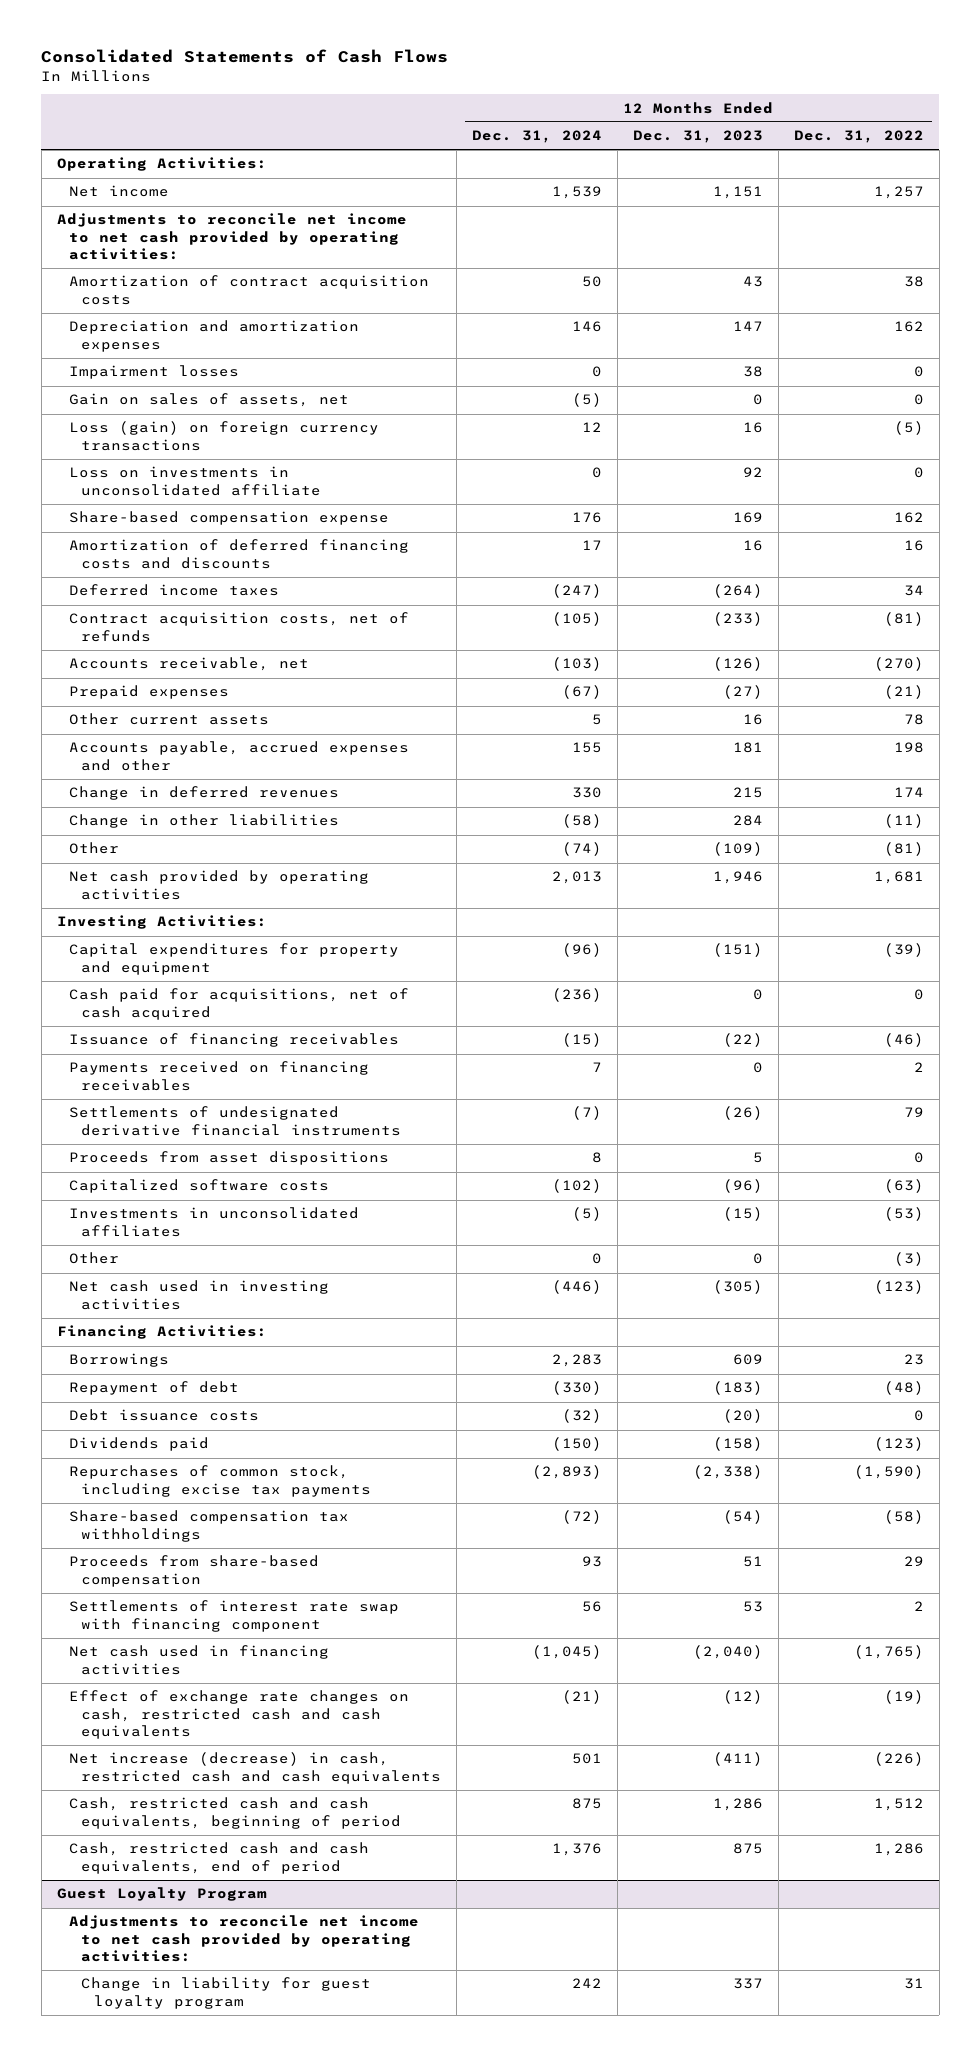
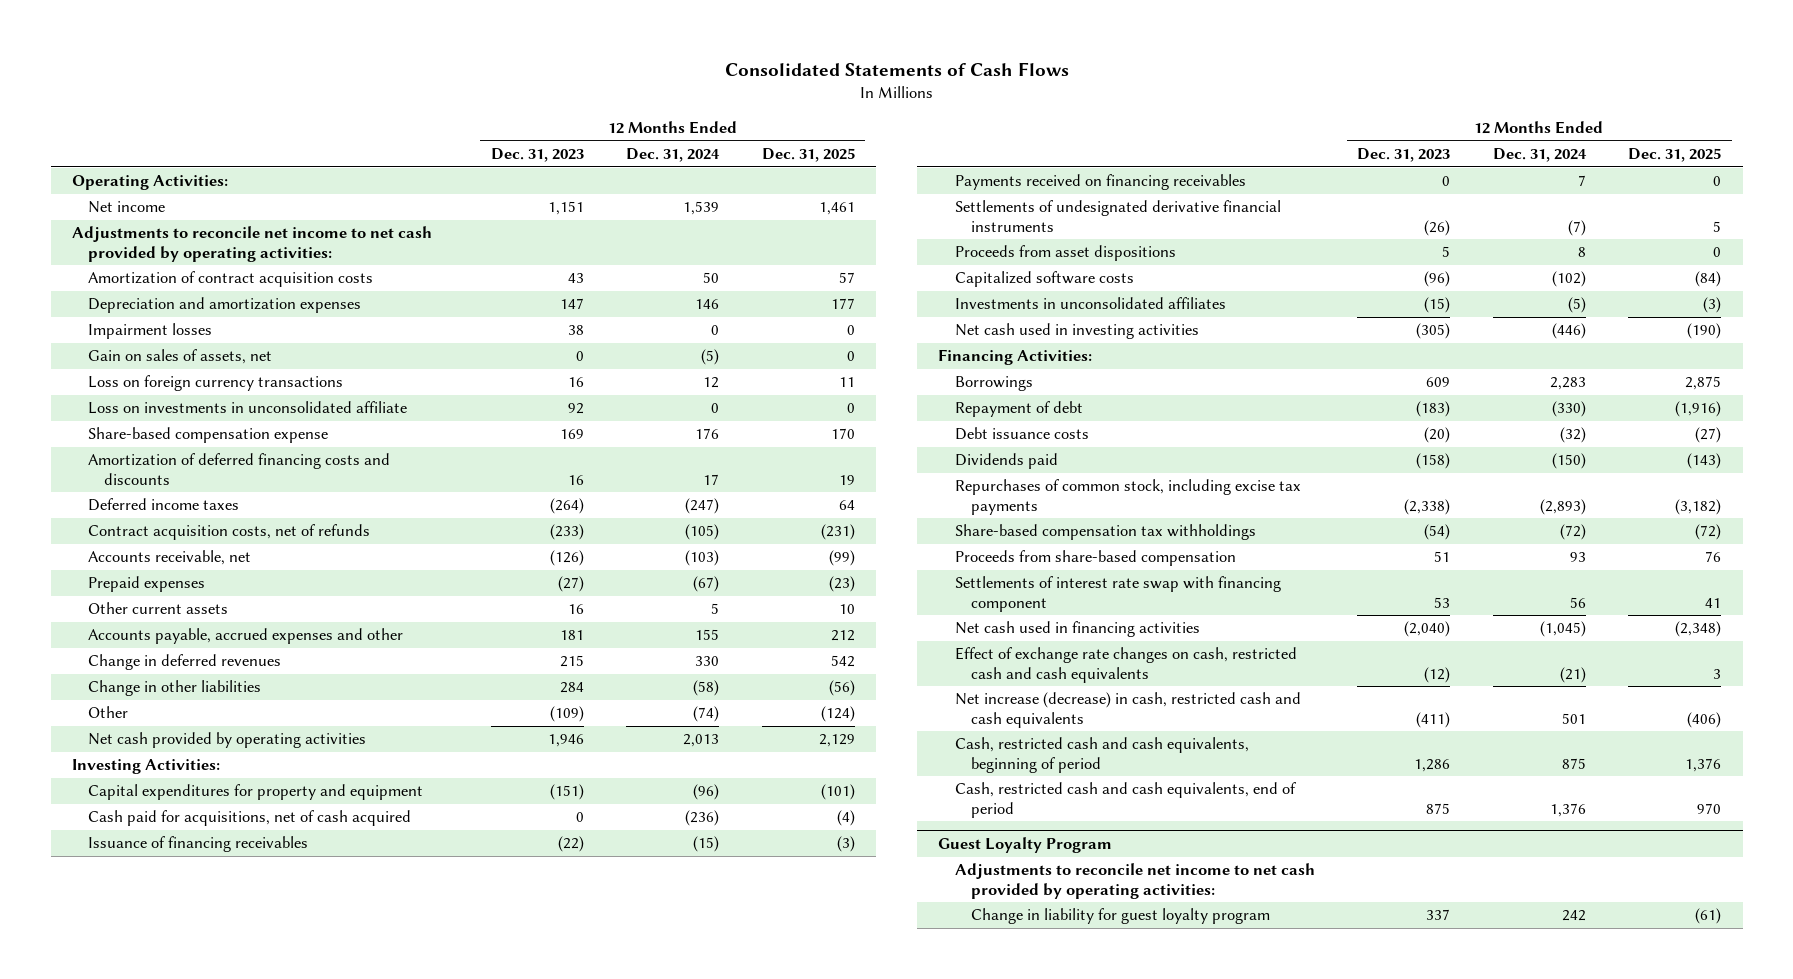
- | 12 Months Ended Dec. 31, 2024 | 12 Months Ended Dec. 31, 2023 | 12 Months Ended Dec. 31, 2022
+ | 12 Months Ended Dec. 31, 2023 | 12 Months Ended Dec. 31, 2024 | 12 Months Ended Dec. 31, 2025
- Loss (gain) on foreign currency transactions | 12 | 16 | (5)
+ Loss on foreign currency transactions | 16 | 12 | 11
- Other | 0 | 0 | (3)

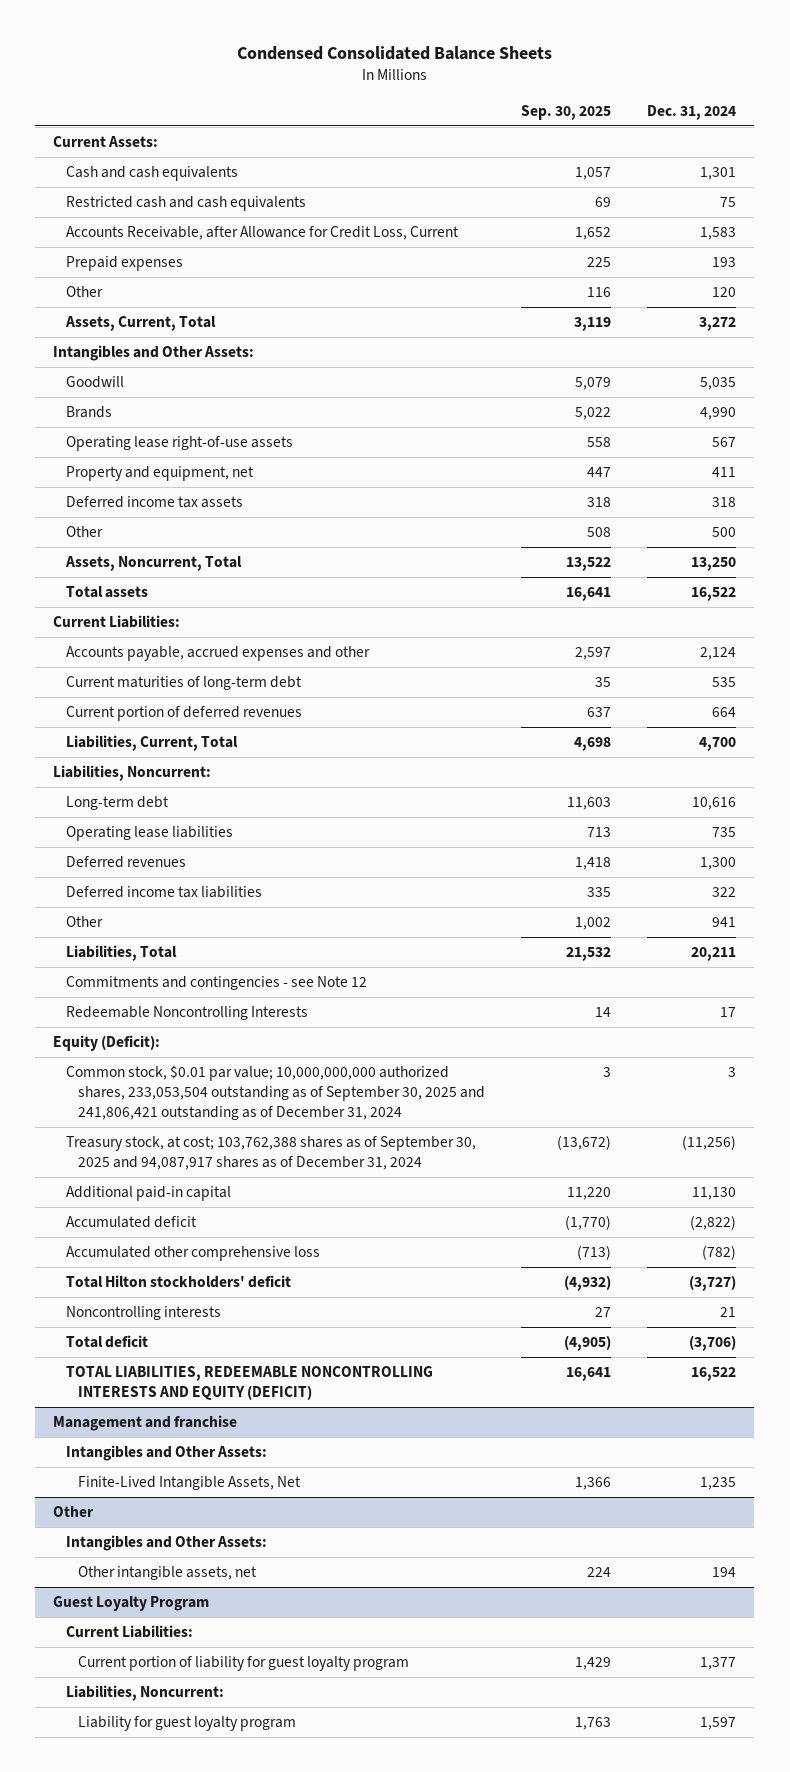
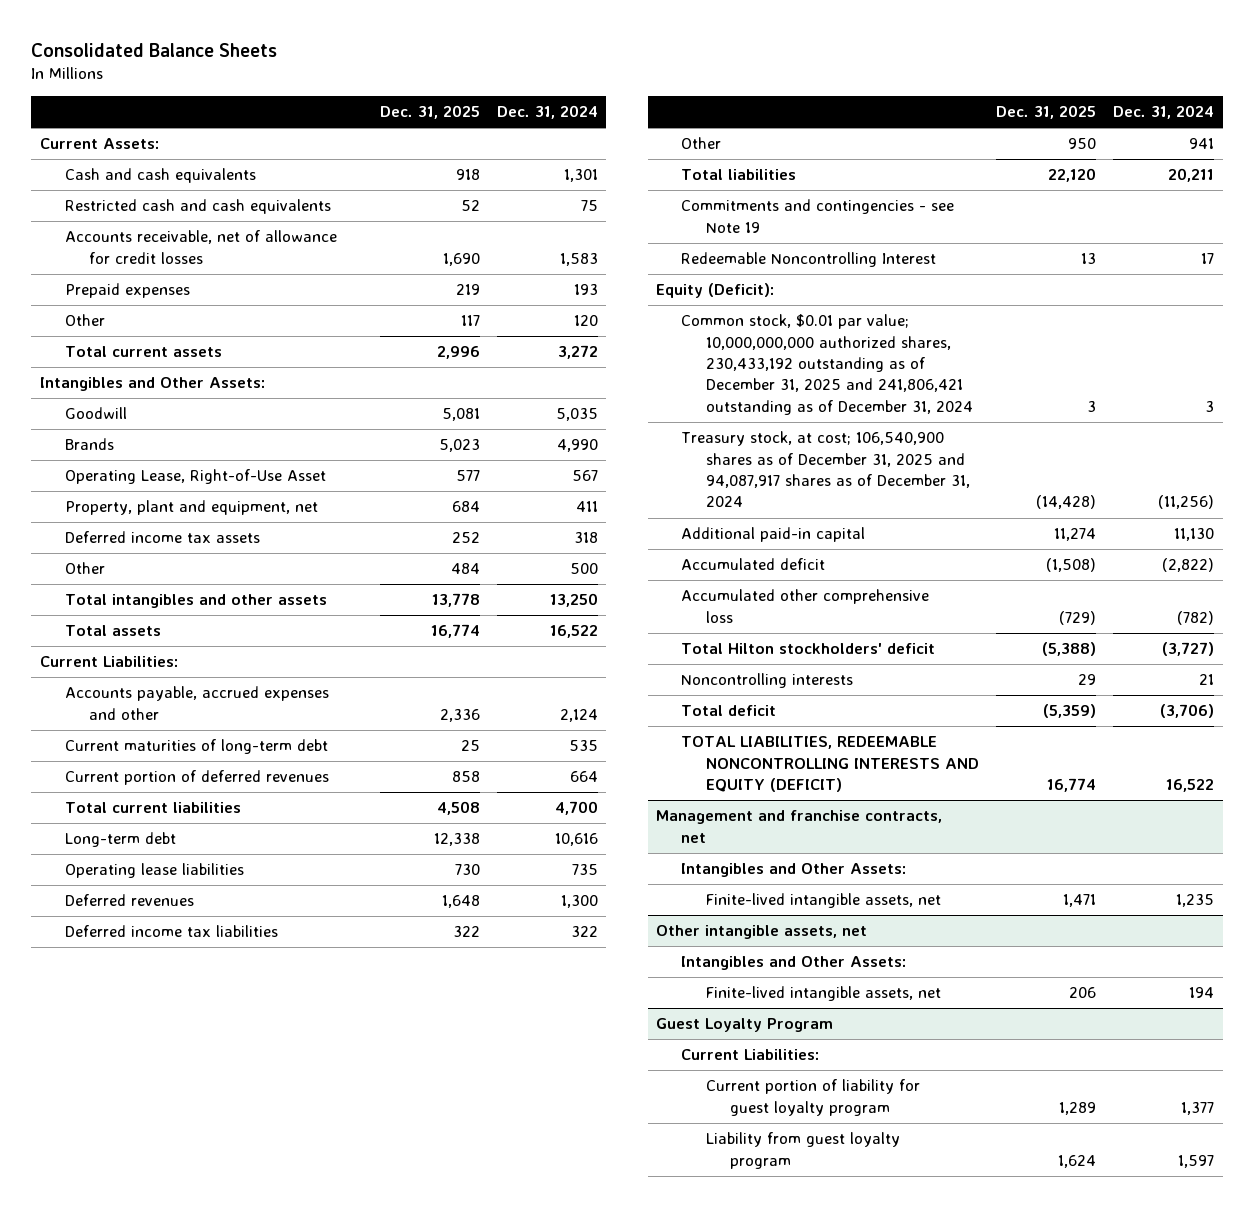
- Condensed Consolidated Balance Sheets
+ Consolidated Balance Sheets
- | Sep. 30, 2025 | Dec. 31, 2024
+ | Dec. 31, 2025 | Dec. 31, 2024
- Accounts Receivable, after Allowance for Credit Loss, Current | 1,652 | 1,583
+ Accounts receivable, net of allowance for credit losses | 1,690 | 1,583
- Assets, Current, Total | 3,119 | 3,272
+ Total current assets | 2,996 | 3,272
- Operating lease right-of-use assets | 558 | 567
- Property and equipment, net | 447 | 411
+ Operating Lease, Right-of-Use Asset | 577 | 567
+ Property, plant and equipment, net | 684 | 411
- Assets, Noncurrent, Total | 13,522 | 13,250
+ Total intangibles and other assets | 13,778 | 13,250
- Liabilities, Current, Total | 4,698 | 4,700
- Liabilities, Noncurrent:
+ Total current liabilities | 4,508 | 4,700
- Liabilities, Total | 21,532 | 20,211
- Commitments and contingencies - see Note 12
- Redeemable Noncontrolling Interests | 14 | 17
+ Total liabilities | 22,120 | 20,211
+ Commitments and contingencies - see Note 19
+ Redeemable Noncontrolling Interest | 13 | 17
- Common stock, $0.01 par value; 10,000,000,000 authorized shares, 233,053,504 outstanding as of September 30, 2025 and 241,806,421 outstanding as of December 31, 2024 | 3 | 3
- Treasury stock, at cost; 103,762,388 shares as of September 30, 2025 and 94,087,917 shares as of December 31, 2024 | (13,672) | (11,256)
+ Common stock, $0.01 par value; 10,000,000,000 authorized shares, 230,433,192 outstanding as of December 31, 2025 and 241,806,421 outstanding as of December 31, 2024 | 3 | 3
+ Treasury stock, at cost; 106,540,900 shares as of December 31, 2025 and 94,087,917 shares as of December 31, 2024 | (14,428) | (11,256)
- Management and franchise
+ Management and franchise contracts, net
- Finite-Lived Intangible Assets, Net | 1,366 | 1,235
- Other
+ Finite-lived intangible assets, net | 1,471 | 1,235
+ Other intangible assets, net
- Other intangible assets, net | 224 | 194
+ Finite-lived intangible assets, net | 206 | 194
@ Guest Loyalty Program
- Liabilities, Noncurrent:
- Liability for guest loyalty program | 1,763 | 1,597
+ Liability from guest loyalty program | 1,624 | 1,597

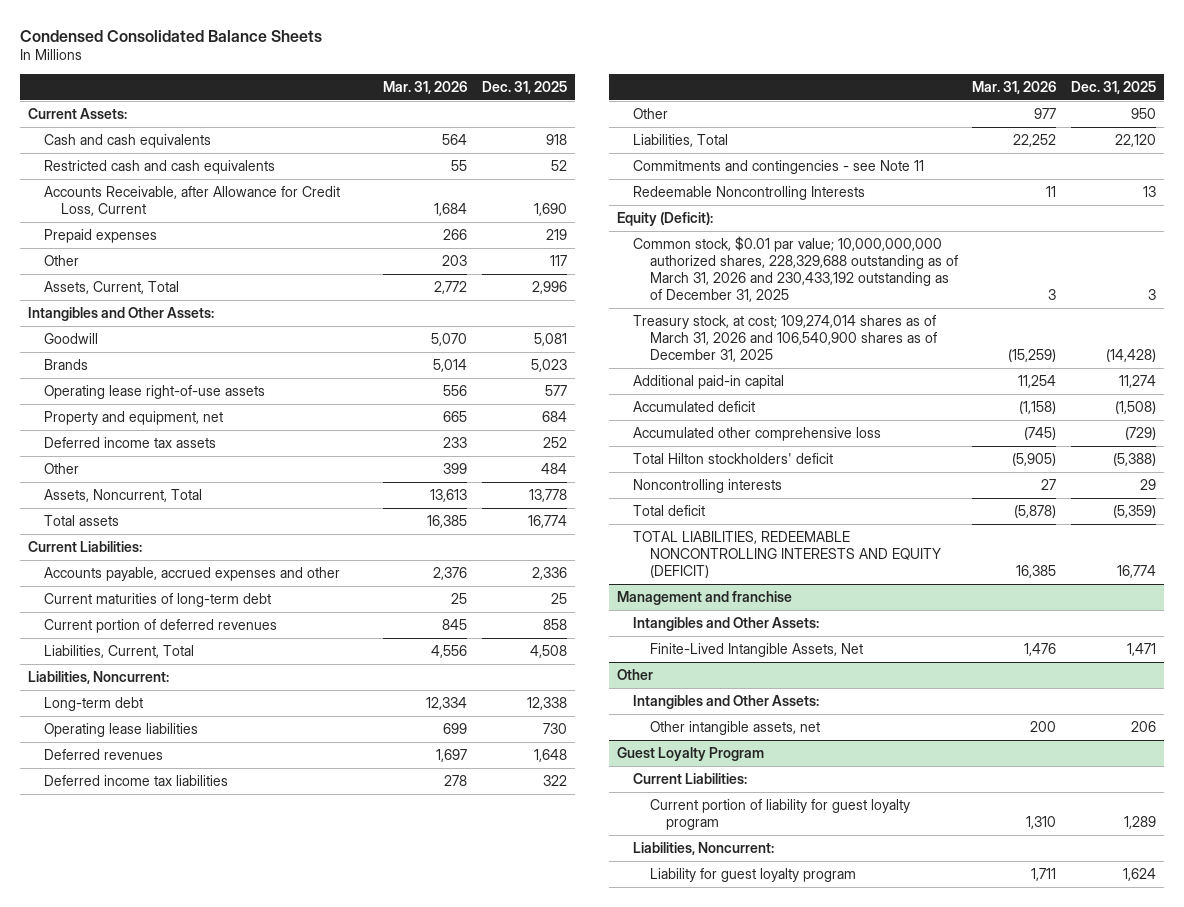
- Consolidated Balance Sheets
+ Condensed Consolidated Balance Sheets
- | Dec. 31, 2025 | Dec. 31, 2024
+ | Mar. 31, 2026 | Dec. 31, 2025
- Accounts receivable, net of allowance for credit losses | 1,690 | 1,583
+ Accounts Receivable, after Allowance for Credit Loss, Current | 1,684 | 1,690
- Total current assets | 2,996 | 3,272
+ Assets, Current, Total | 2,772 | 2,996
- Operating Lease, Right-of-Use Asset | 577 | 567
- Property, plant and equipment, net | 684 | 411
+ Operating lease right-of-use assets | 556 | 577
+ Property and equipment, net | 665 | 684
- Total intangibles and other assets | 13,778 | 13,250
+ Assets, Noncurrent, Total | 13,613 | 13,778
- Total current liabilities | 4,508 | 4,700
+ Liabilities, Current, Total | 4,556 | 4,508
+ Liabilities, Noncurrent:
- Total liabilities | 22,120 | 20,211
- Commitments and contingencies - see Note 19
- Redeemable Noncontrolling Interest | 13 | 17
+ Liabilities, Total | 22,252 | 22,120
+ Commitments and contingencies - see Note 11
+ Redeemable Noncontrolling Interests | 11 | 13
- Common stock, $0.01 par value; 10,000,000,000 authorized shares, 230,433,192 outstanding as of December 31, 2025 and 241,806,421 outstanding as of December 31, 2024 | 3 | 3
- Treasury stock, at cost; 106,540,900 shares as of December 31, 2025 and 94,087,917 shares as of December 31, 2024 | (14,428) | (11,256)
+ Common stock, $0.01 par value; 10,000,000,000 authorized shares, 228,329,688 outstanding as of March 31, 2026 and 230,433,192 outstanding as of December 31, 2025 | 3 | 3
+ Treasury stock, at cost; 109,274,014 shares as of March 31, 2026 and 106,540,900 shares as of December 31, 2025 | (15,259) | (14,428)
- Management and franchise contracts, net
+ Management and franchise
- Finite-lived intangible assets, net | 1,471 | 1,235
- Other intangible assets, net
+ Finite-Lived Intangible Assets, Net | 1,476 | 1,471
+ Other
- Finite-lived intangible assets, net | 206 | 194
+ Other intangible assets, net | 200 | 206
@ Guest Loyalty Program
- Liability from guest loyalty program | 1,624 | 1,597
+ Liabilities, Noncurrent:
+ Liability for guest loyalty program | 1,711 | 1,624

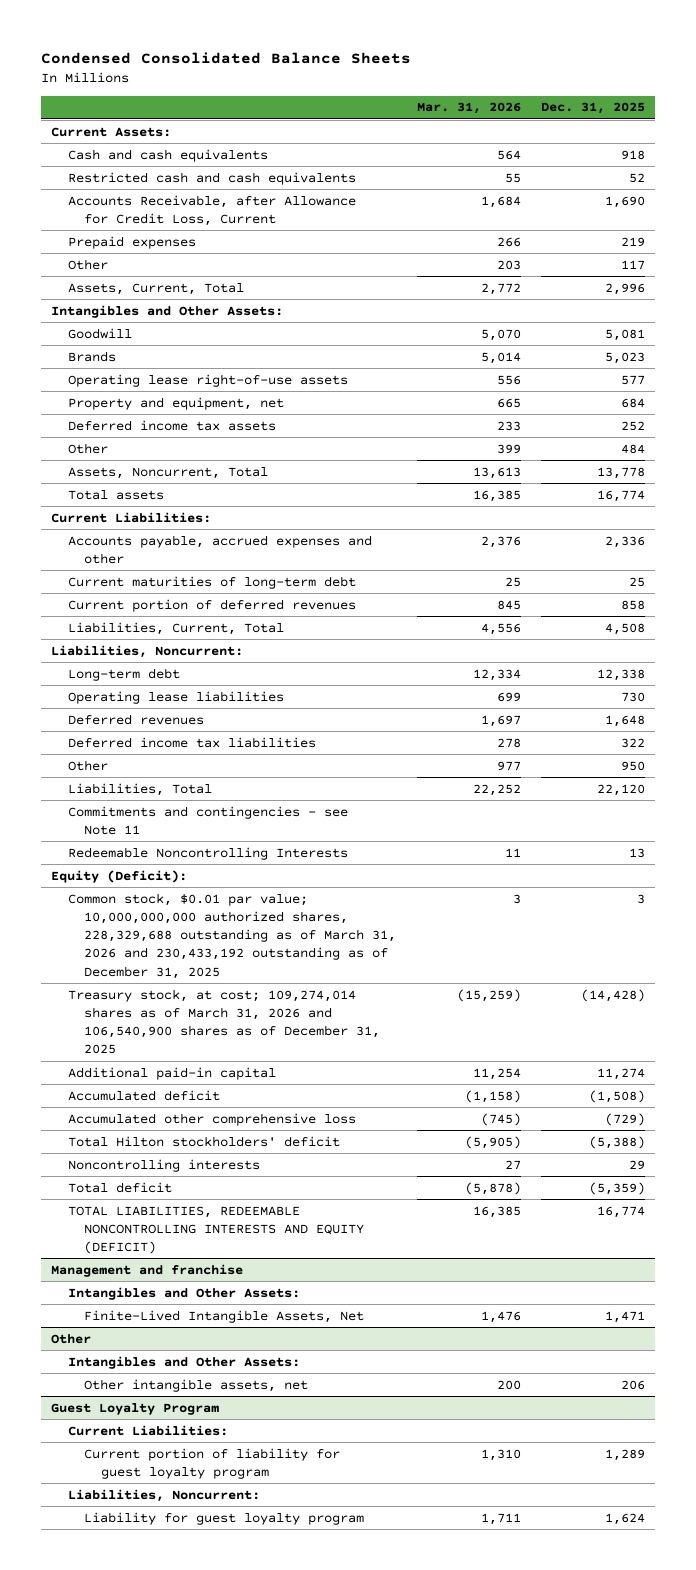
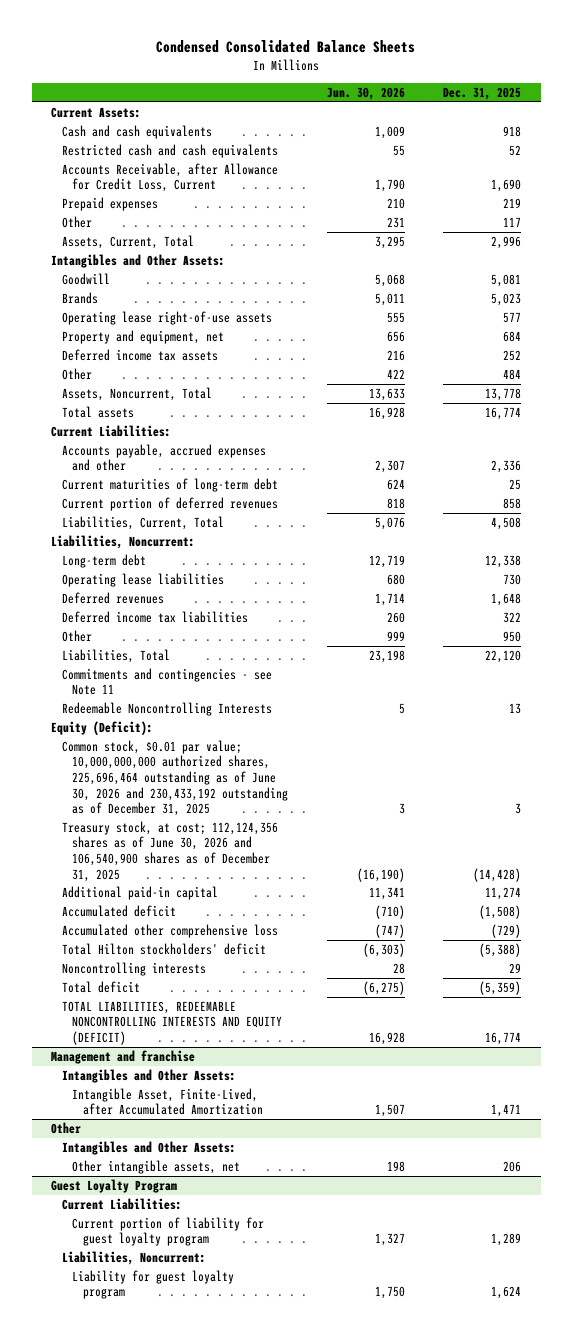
- | Mar. 31, 2026 | Dec. 31, 2025
+ | Jun. 30, 2026 | Dec. 31, 2025
- Common stock, $0.01 par value; 10,000,000,000 authorized shares, 228,329,688 outstanding as of March 31, 2026 and 230,433,192 outstanding as of December 31, 2025 | 3 | 3
- Treasury stock, at cost; 109,274,014 shares as of March 31, 2026 and 106,540,900 shares as of December 31, 2025 | (15,259) | (14,428)
+ Common stock, $0.01 par value; 10,000,000,000 authorized shares, 225,696,464 outstanding as of June 30, 2026 and 230,433,192 outstanding as of December 31, 2025 | 3 | 3
+ Treasury stock, at cost; 112,124,356 shares as of June 30, 2026 and 106,540,900 shares as of December 31, 2025 | (16,190) | (14,428)
@ Management and franchise
- Finite-Lived Intangible Assets, Net | 1,476 | 1,471
+ Intangible Asset, Finite-Lived, after Accumulated Amortization | 1,507 | 1,471

